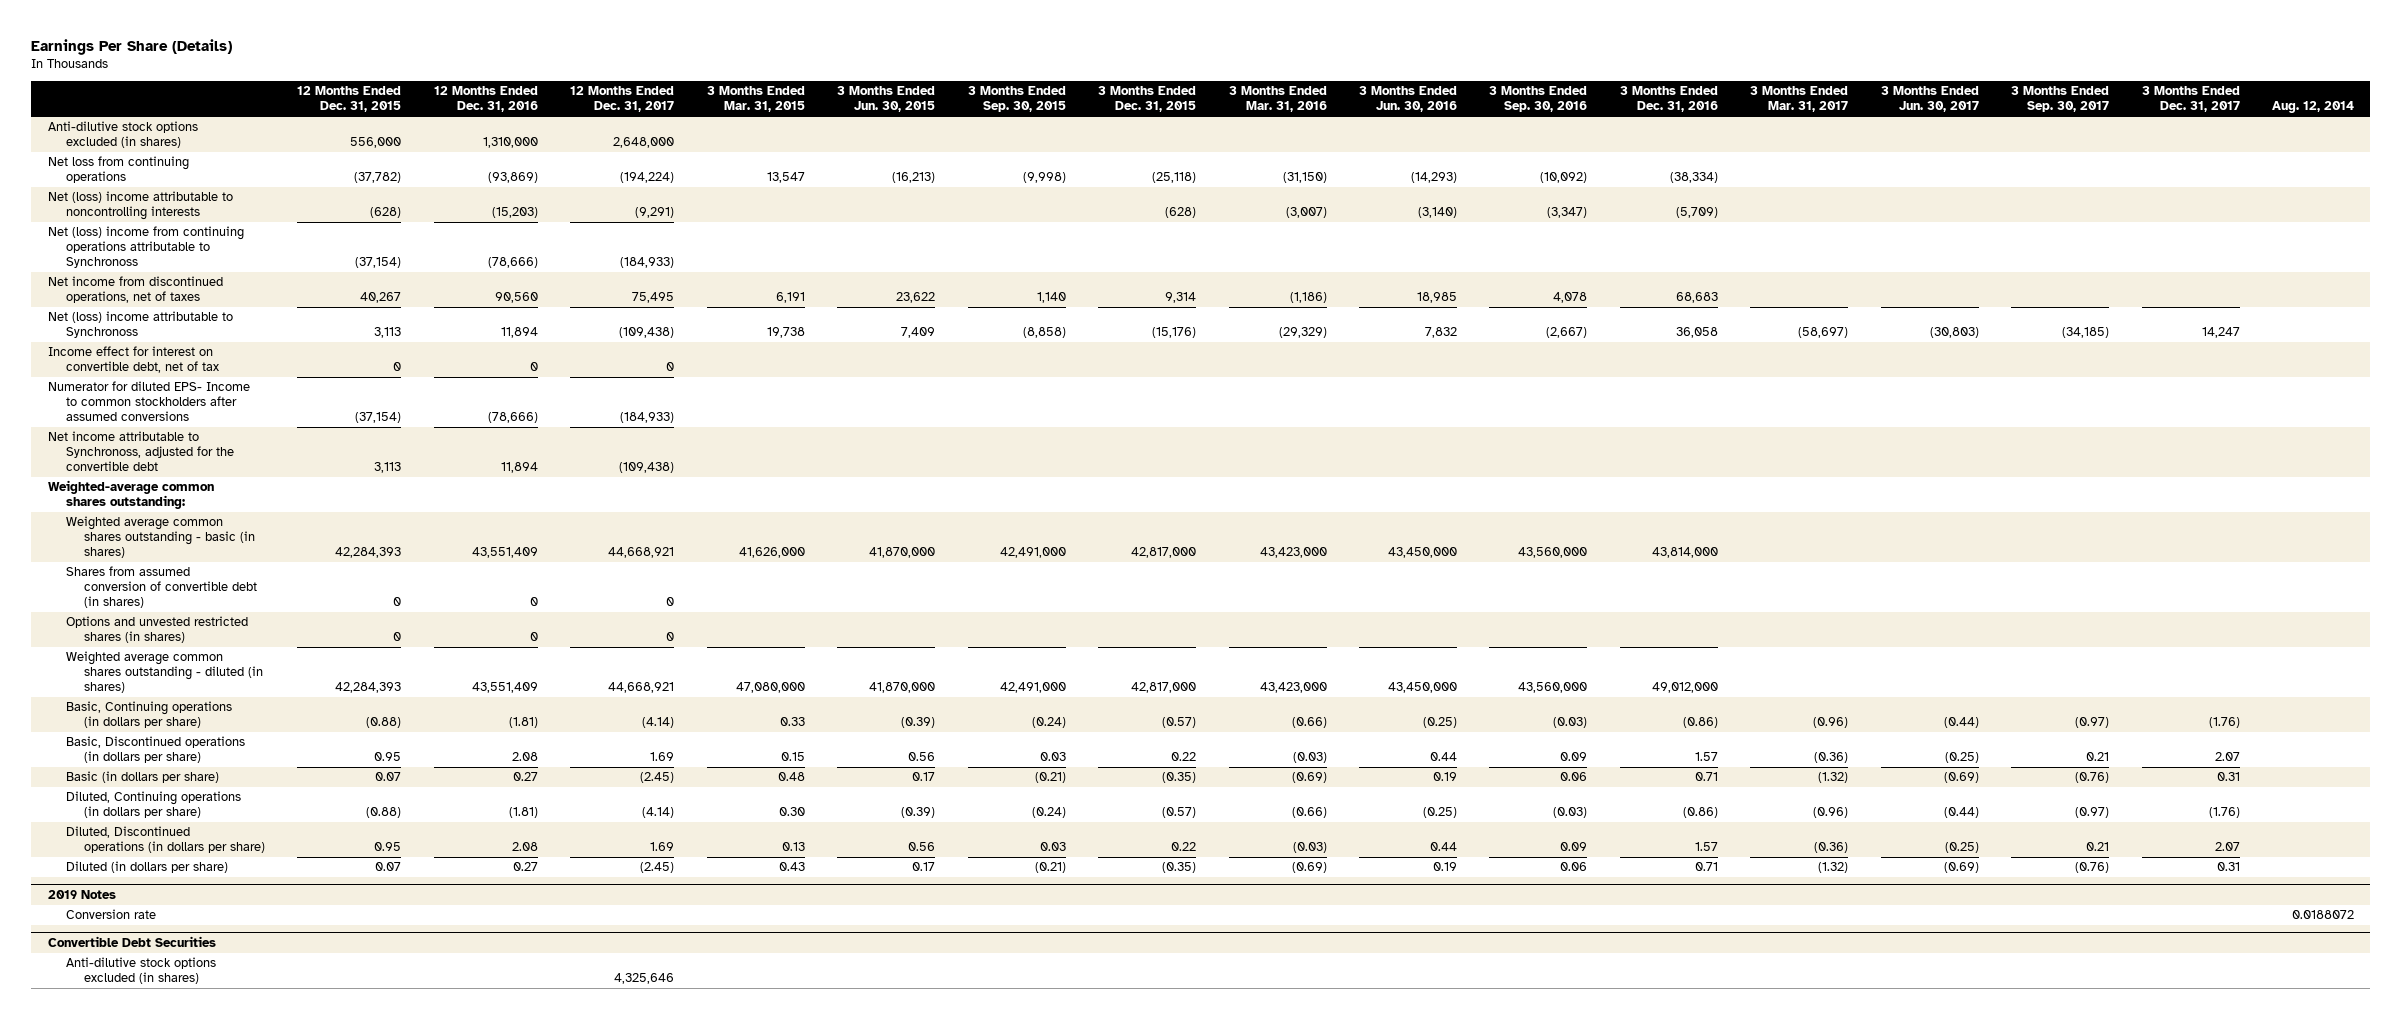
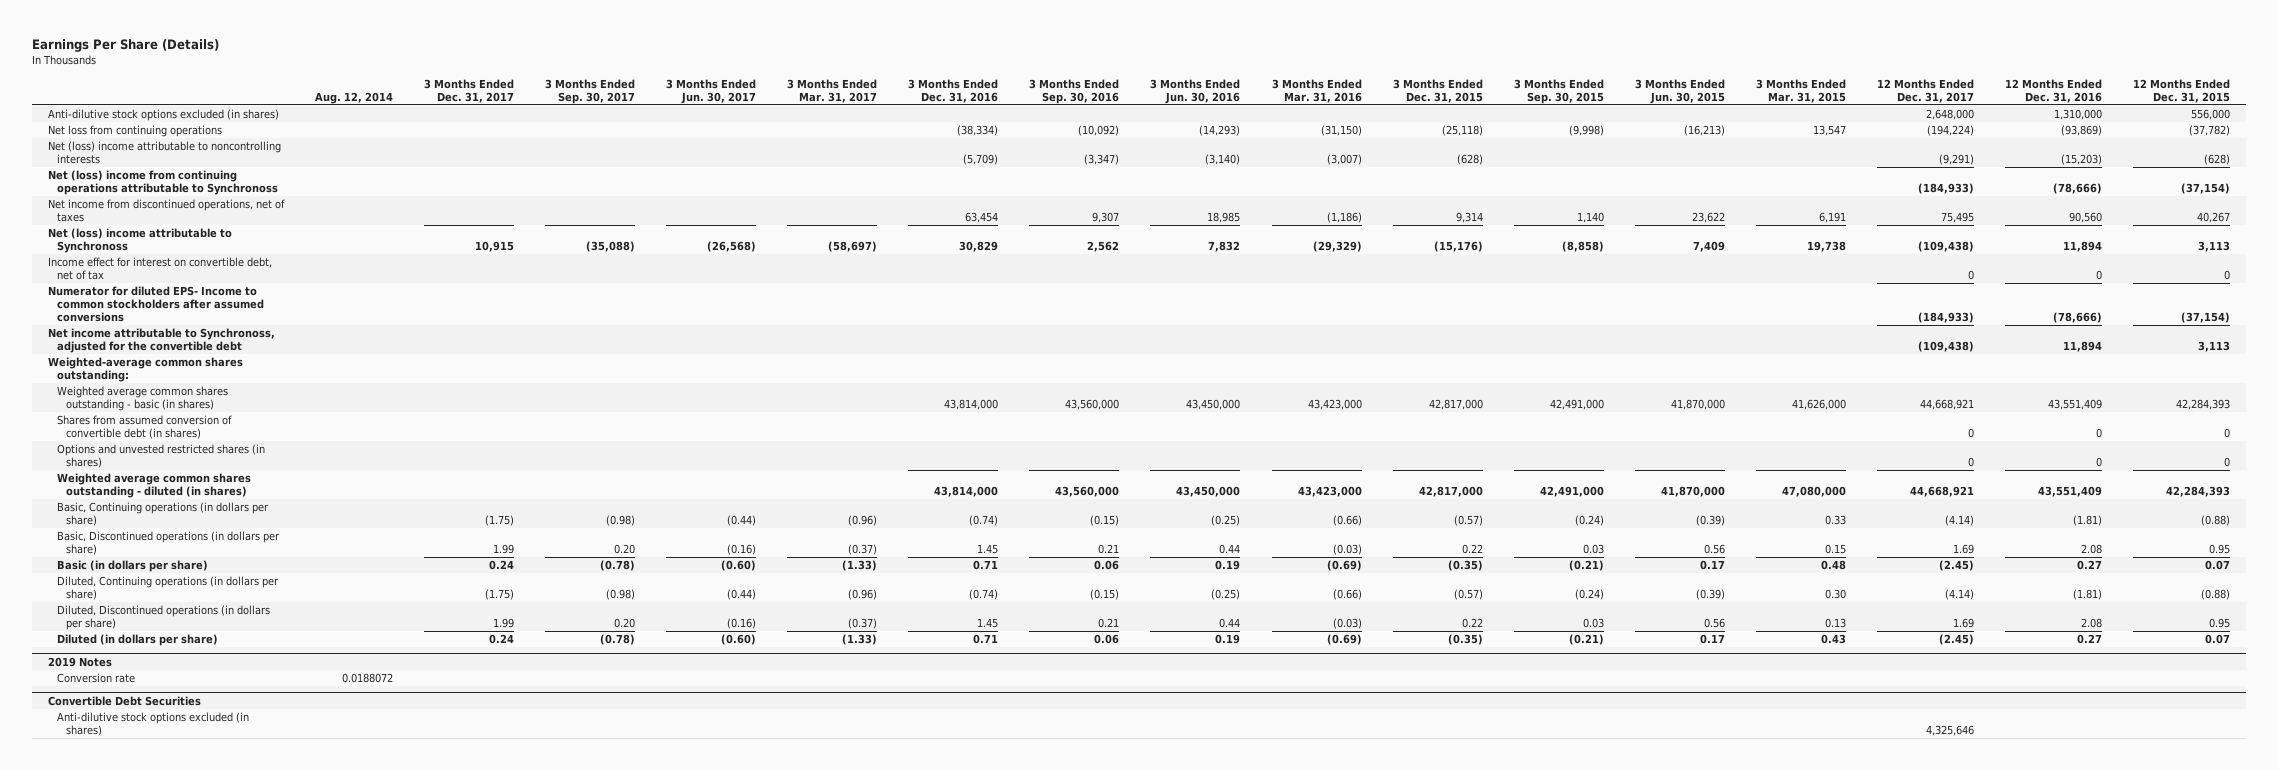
- | 12 Months Ended Dec. 31, 2015 | 12 Months Ended Dec. 31, 2016 | 12 Months Ended Dec. 31, 2017 | 3 Months Ended Mar. 31, 2015 | 3 Months Ended Jun. 30, 2015 | 3 Months Ended Sep. 30, 2015 | 3 Months Ended Dec. 31, 2015 | 3 Months Ended Mar. 31, 2016 | 3 Months Ended Jun. 30, 2016 | 3 Months Ended Sep. 30, 2016 | 3 Months Ended Dec. 31, 2016 | 3 Months Ended Mar. 31, 2017 | 3 Months Ended Jun. 30, 2017 | 3 Months Ended Sep. 30, 2017 | 3 Months Ended Dec. 31, 2017 | Aug. 12, 2014
+ | Aug. 12, 2014 | 3 Months Ended Dec. 31, 2017 | 3 Months Ended Sep. 30, 2017 | 3 Months Ended Jun. 30, 2017 | 3 Months Ended Mar. 31, 2017 | 3 Months Ended Dec. 31, 2016 | 3 Months Ended Sep. 30, 2016 | 3 Months Ended Jun. 30, 2016 | 3 Months Ended Mar. 31, 2016 | 3 Months Ended Dec. 31, 2015 | 3 Months Ended Sep. 30, 2015 | 3 Months Ended Jun. 30, 2015 | 3 Months Ended Mar. 31, 2015 | 12 Months Ended Dec. 31, 2017 | 12 Months Ended Dec. 31, 2016 | 12 Months Ended Dec. 31, 2015
- Net income from discontinued operations, net of taxes | 40,267 | 90,560 | 75,495 | 6,191 | 23,622 | 1,140 | 9,314 | (1,186) | 18,985 | 4,078 | 68,683 | | | | |
- Net (loss) income attributable to Synchronoss | 3,113 | 11,894 | (109,438) | 19,738 | 7,409 | (8,858) | (15,176) | (29,329) | 7,832 | (2,667) | 36,058 | (58,697) | (30,803) | (34,185) | 14,247 |
+ Net income from discontinued operations, net of taxes | | | | | | 63,454 | 9,307 | 18,985 | (1,186) | 9,314 | 1,140 | 23,622 | 6,191 | 75,495 | 90,560 | 40,267
+ Net (loss) income attributable to Synchronoss | | 10,915 | (35,088) | (26,568) | (58,697) | 30,829 | 2,562 | 7,832 | (29,329) | (15,176) | (8,858) | 7,409 | 19,738 | (109,438) | 11,894 | 3,113
- Weighted average common shares outstanding - diluted (in shares) | 42,284,393 | 43,551,409 | 44,668,921 | 47,080,000 | 41,870,000 | 42,491,000 | 42,817,000 | 43,423,000 | 43,450,000 | 43,560,000 | 49,012,000 | | | | |
- Basic, Continuing operations (in dollars per share) | (0.88) | (1.81) | (4.14) | 0.33 | (0.39) | (0.24) | (0.57) | (0.66) | (0.25) | (0.03) | (0.86) | (0.96) | (0.44) | (0.97) | (1.76) |
- Basic, Discontinued operations (in dollars per share) | 0.95 | 2.08 | 1.69 | 0.15 | 0.56 | 0.03 | 0.22 | (0.03) | 0.44 | 0.09 | 1.57 | (0.36) | (0.25) | 0.21 | 2.07 |
- Basic (in dollars per share) | 0.07 | 0.27 | (2.45) | 0.48 | 0.17 | (0.21) | (0.35) | (0.69) | 0.19 | 0.06 | 0.71 | (1.32) | (0.69) | (0.76) | 0.31 |
- Diluted, Continuing operations (in dollars per share) | (0.88) | (1.81) | (4.14) | 0.30 | (0.39) | (0.24) | (0.57) | (0.66) | (0.25) | (0.03) | (0.86) | (0.96) | (0.44) | (0.97) | (1.76) |
- Diluted, Discontinued operations (in dollars per share) | 0.95 | 2.08 | 1.69 | 0.13 | 0.56 | 0.03 | 0.22 | (0.03) | 0.44 | 0.09 | 1.57 | (0.36) | (0.25) | 0.21 | 2.07 |
- Diluted (in dollars per share) | 0.07 | 0.27 | (2.45) | 0.43 | 0.17 | (0.21) | (0.35) | (0.69) | 0.19 | 0.06 | 0.71 | (1.32) | (0.69) | (0.76) | 0.31 |
+ Weighted average common shares outstanding - diluted (in shares) | | | | | | 43,814,000 | 43,560,000 | 43,450,000 | 43,423,000 | 42,817,000 | 42,491,000 | 41,870,000 | 47,080,000 | 44,668,921 | 43,551,409 | 42,284,393
+ Basic, Continuing operations (in dollars per share) | | (1.75) | (0.98) | (0.44) | (0.96) | (0.74) | (0.15) | (0.25) | (0.66) | (0.57) | (0.24) | (0.39) | 0.33 | (4.14) | (1.81) | (0.88)
+ Basic, Discontinued operations (in dollars per share) | | 1.99 | 0.20 | (0.16) | (0.37) | 1.45 | 0.21 | 0.44 | (0.03) | 0.22 | 0.03 | 0.56 | 0.15 | 1.69 | 2.08 | 0.95
+ Basic (in dollars per share) | | 0.24 | (0.78) | (0.60) | (1.33) | 0.71 | 0.06 | 0.19 | (0.69) | (0.35) | (0.21) | 0.17 | 0.48 | (2.45) | 0.27 | 0.07
+ Diluted, Continuing operations (in dollars per share) | | (1.75) | (0.98) | (0.44) | (0.96) | (0.74) | (0.15) | (0.25) | (0.66) | (0.57) | (0.24) | (0.39) | 0.30 | (4.14) | (1.81) | (0.88)
+ Diluted, Discontinued operations (in dollars per share) | | 1.99 | 0.20 | (0.16) | (0.37) | 1.45 | 0.21 | 0.44 | (0.03) | 0.22 | 0.03 | 0.56 | 0.13 | 1.69 | 2.08 | 0.95
+ Diluted (in dollars per share) | | 0.24 | (0.78) | (0.60) | (1.33) | 0.71 | 0.06 | 0.19 | (0.69) | (0.35) | (0.21) | 0.17 | 0.43 | (2.45) | 0.27 | 0.07

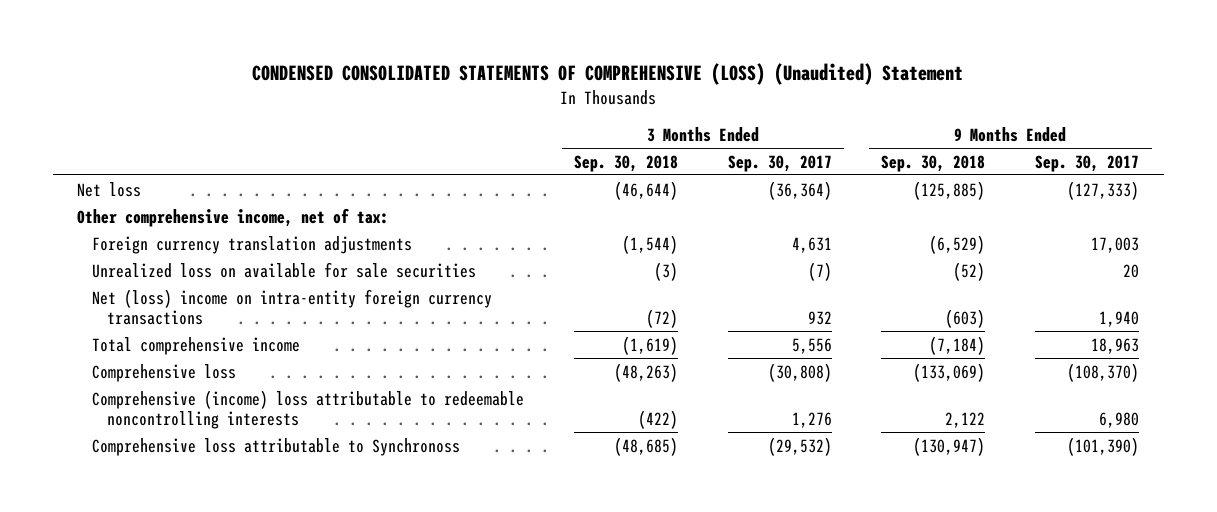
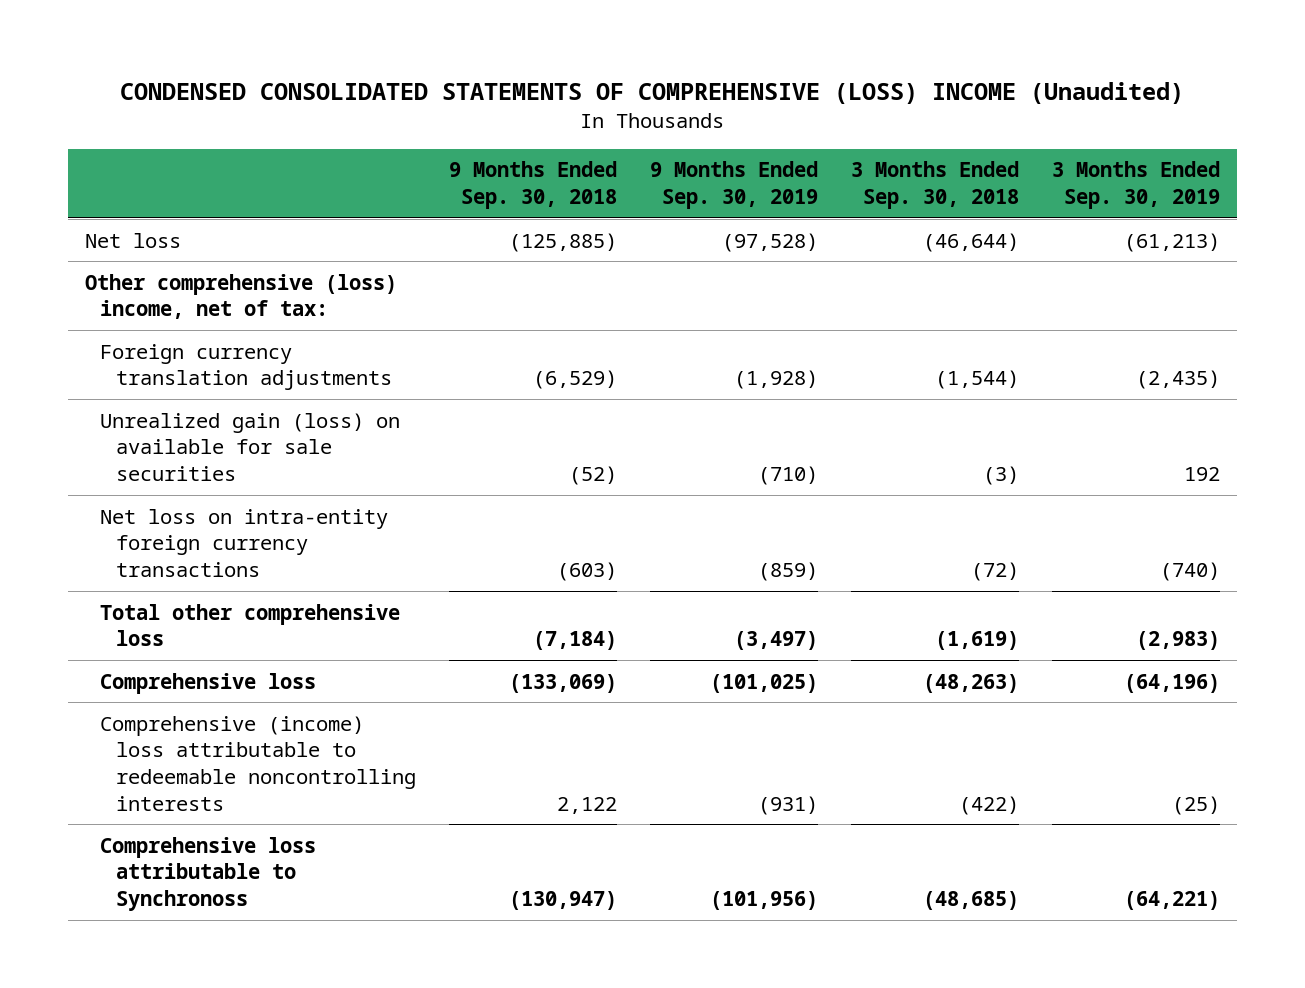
- CONDENSED CONSOLIDATED STATEMENTS OF COMPREHENSIVE (LOSS) (Unaudited) Statement
+ CONDENSED CONSOLIDATED STATEMENTS OF COMPREHENSIVE (LOSS) INCOME (Unaudited)
- | 3 Months Ended Sep. 30, 2018 | 3 Months Ended Sep. 30, 2017 | 9 Months Ended Sep. 30, 2018 | 9 Months Ended Sep. 30, 2017
+ | 9 Months Ended Sep. 30, 2018 | 9 Months Ended Sep. 30, 2019 | 3 Months Ended Sep. 30, 2018 | 3 Months Ended Sep. 30, 2019
- Other comprehensive income, net of tax:
+ Other comprehensive (loss) income, net of tax:
- Unrealized loss on available for sale securities | (3) | (7) | (52) | 20
- Net (loss) income on intra-entity foreign currency transactions | (72) | 932 | (603) | 1,940
- Total comprehensive income | (1,619) | 5,556 | (7,184) | 18,963
+ Unrealized gain (loss) on available for sale securities | (52) | (710) | (3) | 192
+ Net loss on intra-entity foreign currency transactions | (603) | (859) | (72) | (740)
+ Total other comprehensive loss | (7,184) | (3,497) | (1,619) | (2,983)

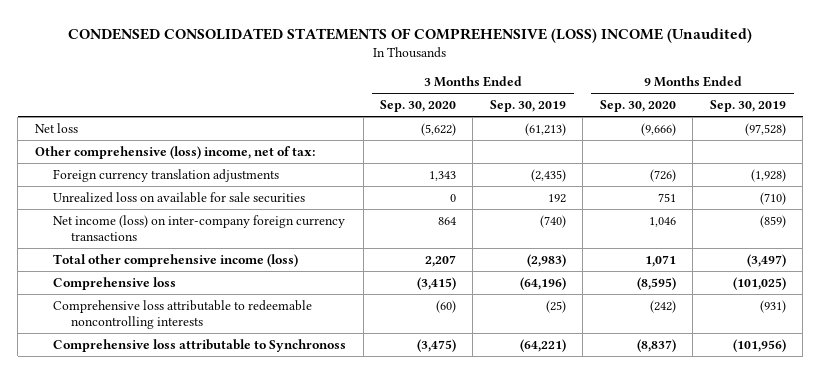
- | 9 Months Ended Sep. 30, 2018 | 9 Months Ended Sep. 30, 2019 | 3 Months Ended Sep. 30, 2018 | 3 Months Ended Sep. 30, 2019
+ | 3 Months Ended Sep. 30, 2020 | 3 Months Ended Sep. 30, 2019 | 9 Months Ended Sep. 30, 2020 | 9 Months Ended Sep. 30, 2019
- Unrealized gain (loss) on available for sale securities | (52) | (710) | (3) | 192
- Net loss on intra-entity foreign currency transactions | (603) | (859) | (72) | (740)
- Total other comprehensive loss | (7,184) | (3,497) | (1,619) | (2,983)
+ Unrealized loss on available for sale securities | 0 | 192 | 751 | (710)
+ Net income (loss) on inter-company foreign currency transactions | 864 | (740) | 1,046 | (859)
+ Total other comprehensive income (loss) | 2,207 | (2,983) | 1,071 | (3,497)
- Comprehensive (income) loss attributable to redeemable noncontrolling interests | 2,122 | (931) | (422) | (25)
+ Comprehensive loss attributable to redeemable noncontrolling interests | (60) | (25) | (242) | (931)

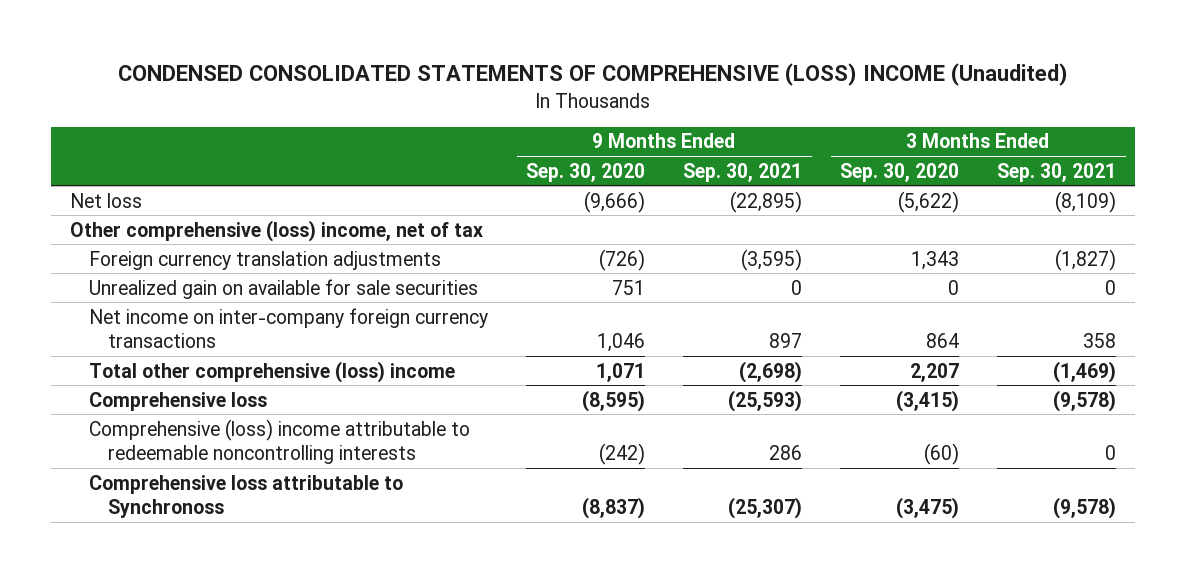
- | 3 Months Ended Sep. 30, 2020 | 3 Months Ended Sep. 30, 2019 | 9 Months Ended Sep. 30, 2020 | 9 Months Ended Sep. 30, 2019
+ | 9 Months Ended Sep. 30, 2020 | 9 Months Ended Sep. 30, 2021 | 3 Months Ended Sep. 30, 2020 | 3 Months Ended Sep. 30, 2021
- Other comprehensive (loss) income, net of tax:
+ Other comprehensive (loss) income, net of tax
- Unrealized loss on available for sale securities | 0 | 192 | 751 | (710)
- Net income (loss) on inter-company foreign currency transactions | 864 | (740) | 1,046 | (859)
- Total other comprehensive income (loss) | 2,207 | (2,983) | 1,071 | (3,497)
+ Unrealized gain on available for sale securities | 751 | 0 | 0 | 0
+ Net income on inter-company foreign currency transactions | 1,046 | 897 | 864 | 358
+ Total other comprehensive (loss) income | 1,071 | (2,698) | 2,207 | (1,469)
- Comprehensive loss attributable to redeemable noncontrolling interests | (60) | (25) | (242) | (931)
+ Comprehensive (loss) income attributable to redeemable noncontrolling interests | (242) | 286 | (60) | 0

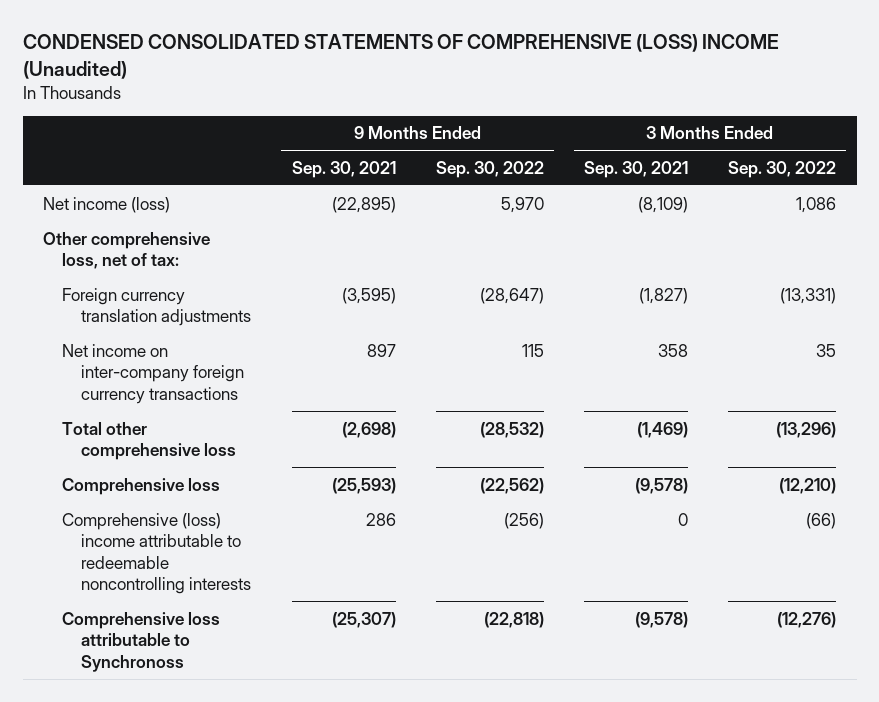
- | 9 Months Ended Sep. 30, 2020 | 9 Months Ended Sep. 30, 2021 | 3 Months Ended Sep. 30, 2020 | 3 Months Ended Sep. 30, 2021
+ | 9 Months Ended Sep. 30, 2021 | 9 Months Ended Sep. 30, 2022 | 3 Months Ended Sep. 30, 2021 | 3 Months Ended Sep. 30, 2022
- Net loss | (9,666) | (22,895) | (5,622) | (8,109)
- Other comprehensive (loss) income, net of tax
+ Net income (loss) | (22,895) | 5,970 | (8,109) | 1,086
+ Other comprehensive loss, net of tax:
- Unrealized gain on available for sale securities | 751 | 0 | 0 | 0
- Total other comprehensive (loss) income | 1,071 | (2,698) | 2,207 | (1,469)
+ Total other comprehensive loss | (2,698) | (28,532) | (1,469) | (13,296)

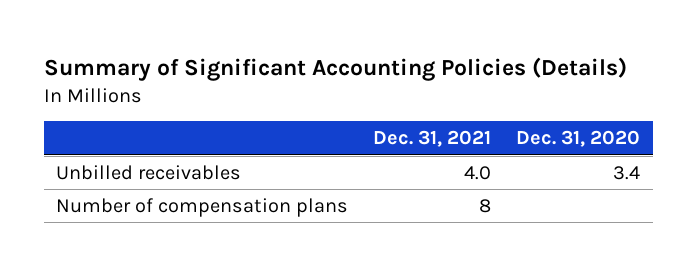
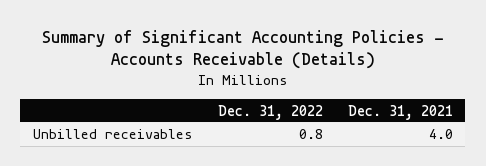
- Summary of Significant Accounting Policies (Details)
+ Summary of Significant Accounting Policies - Accounts Receivable (Details)
- | Dec. 31, 2021 | Dec. 31, 2020
+ | Dec. 31, 2022 | Dec. 31, 2021
- Number of compensation plans | 8 |

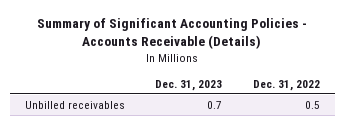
- | Dec. 31, 2022 | Dec. 31, 2021
+ | Dec. 31, 2023 | Dec. 31, 2022
- Unbilled receivables | 0.8 | 4.0
+ Unbilled receivables | 0.7 | 0.5

